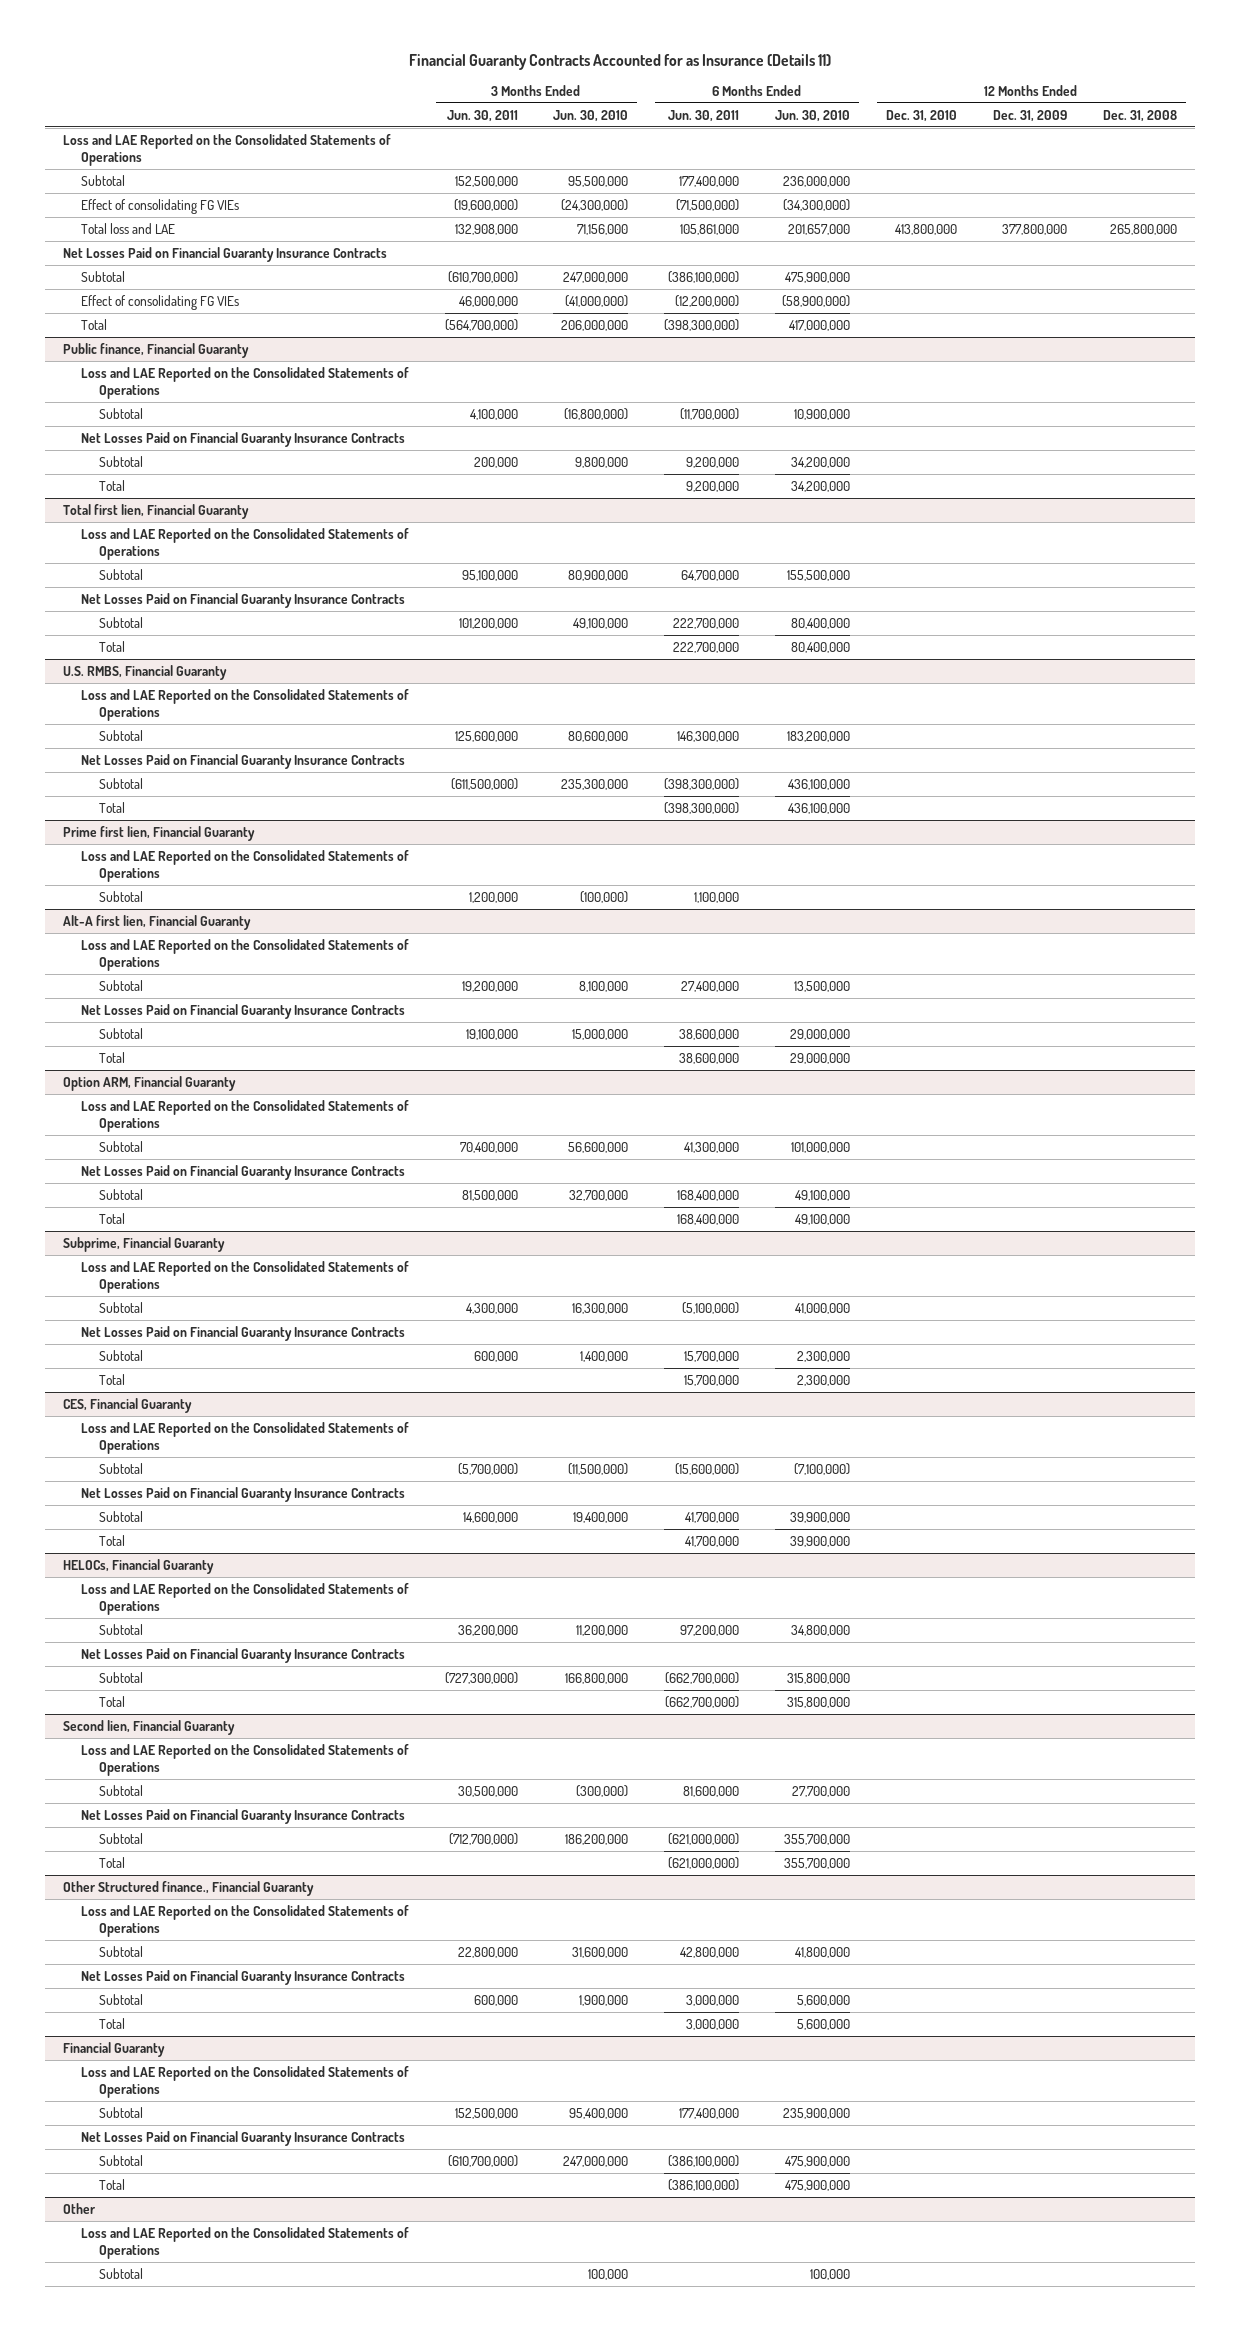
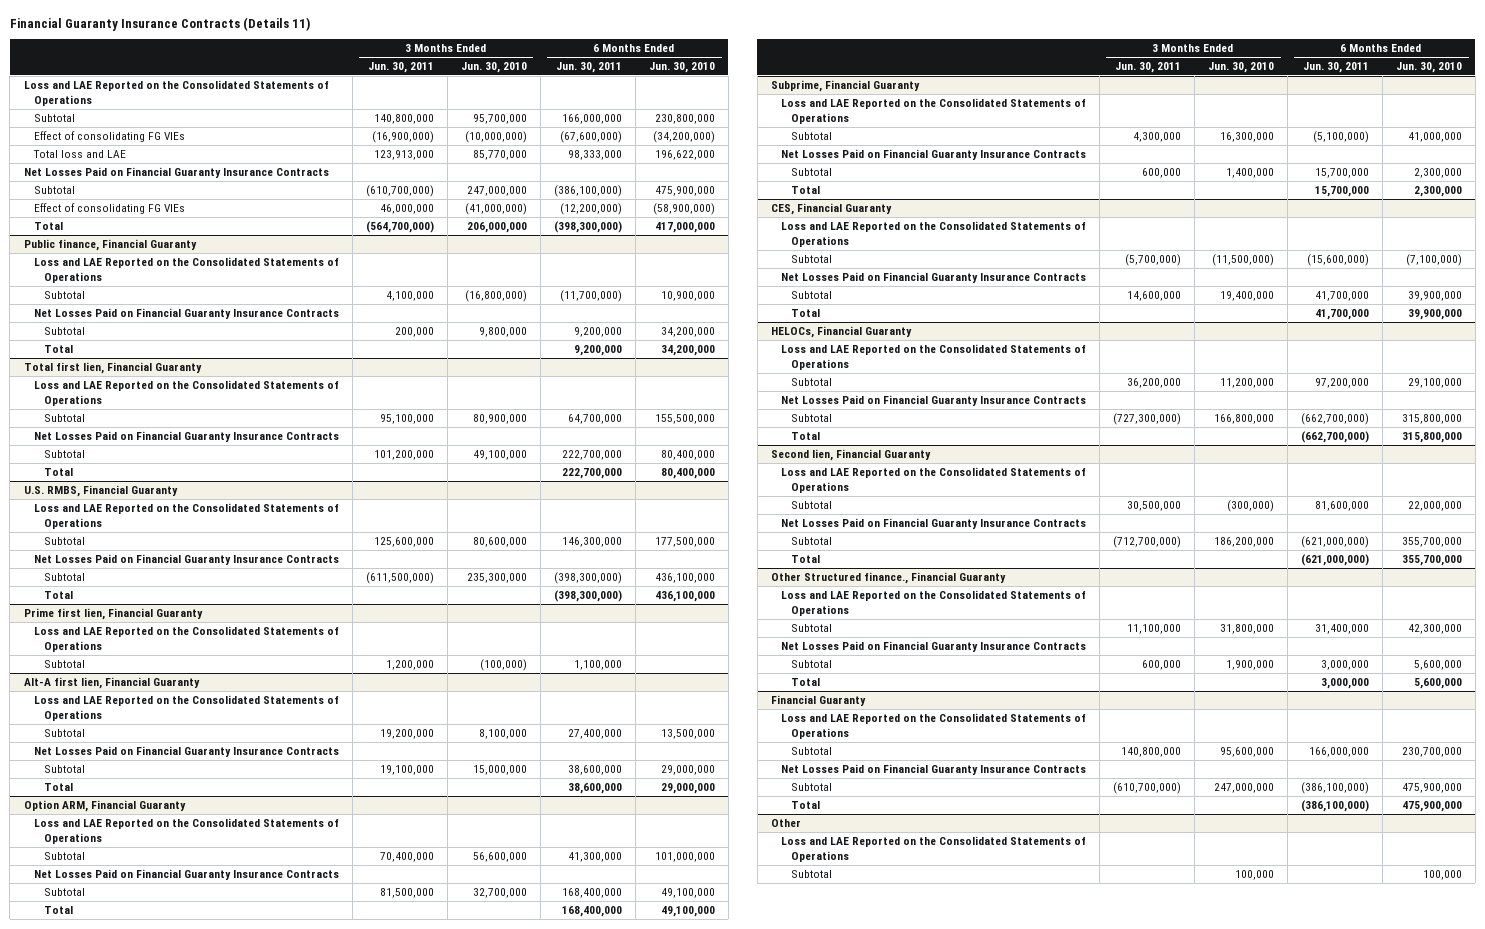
- Financial Guaranty Contracts Accounted for as Insurance (Details 11)
+ Financial Guaranty Insurance Contracts (Details 11)
- | 3 Months Ended Jun. 30, 2011 | 3 Months Ended Jun. 30, 2010 | 6 Months Ended Jun. 30, 2011 | 6 Months Ended Jun. 30, 2010 | 12 Months Ended Dec. 31, 2010 | 12 Months Ended Dec. 31, 2009 | 12 Months Ended Dec. 31, 2008
+ | 3 Months Ended Jun. 30, 2011 | 3 Months Ended Jun. 30, 2010 | 6 Months Ended Jun. 30, 2011 | 6 Months Ended Jun. 30, 2010
- Subtotal | 152,500,000 | 95,500,000 | 177,400,000 | 236,000,000 | | |
- Effect of consolidating FG VIEs | (19,600,000) | (24,300,000) | (71,500,000) | (34,300,000) | | |
- Total loss and LAE | 132,908,000 | 71,156,000 | 105,861,000 | 201,657,000 | 413,800,000 | 377,800,000 | 265,800,000
+ Subtotal | 140,800,000 | 95,700,000 | 166,000,000 | 230,800,000
+ Effect of consolidating FG VIEs | (16,900,000) | (10,000,000) | (67,600,000) | (34,200,000)
+ Total loss and LAE | 123,913,000 | 85,770,000 | 98,333,000 | 196,622,000
@ U.S. RMBS, Financial Guaranty
- Subtotal | 125,600,000 | 80,600,000 | 146,300,000 | 183,200,000 | | |
+ Subtotal | 125,600,000 | 80,600,000 | 146,300,000 | 177,500,000
@ HELOCs, Financial Guaranty
- Subtotal | 36,200,000 | 11,200,000 | 97,200,000 | 34,800,000 | | |
+ Subtotal | 36,200,000 | 11,200,000 | 97,200,000 | 29,100,000
@ Second lien, Financial Guaranty
- Subtotal | 30,500,000 | (300,000) | 81,600,000 | 27,700,000 | | |
+ Subtotal | 30,500,000 | (300,000) | 81,600,000 | 22,000,000
@ Other Structured finance., Financial Guaranty
- Subtotal | 22,800,000 | 31,600,000 | 42,800,000 | 41,800,000 | | |
+ Subtotal | 11,100,000 | 31,800,000 | 31,400,000 | 42,300,000
@ Financial Guaranty
- Subtotal | 152,500,000 | 95,400,000 | 177,400,000 | 235,900,000 | | |
+ Subtotal | 140,800,000 | 95,600,000 | 166,000,000 | 230,700,000

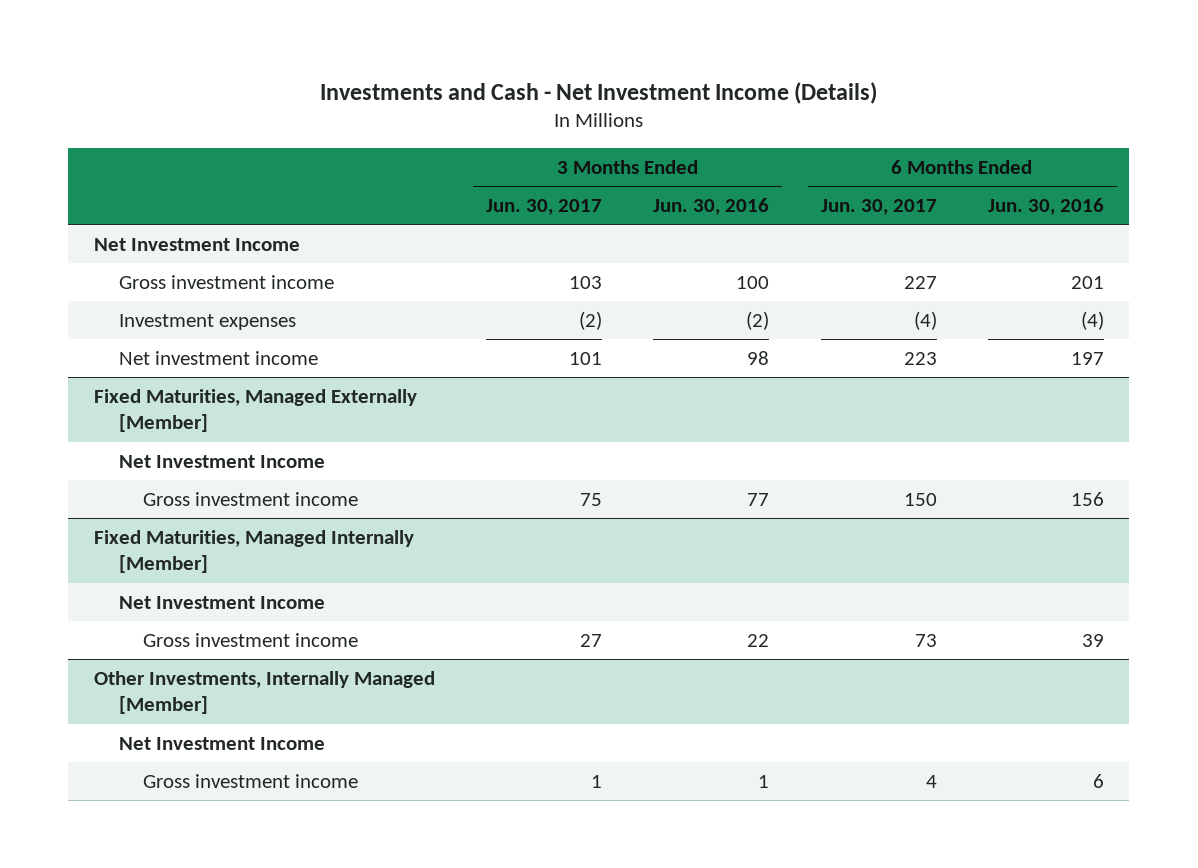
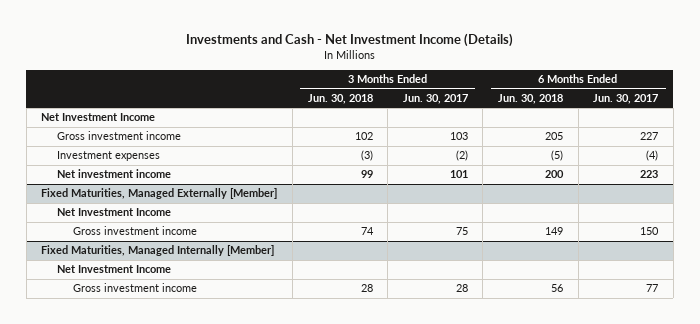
- | 3 Months Ended Jun. 30, 2017 | 3 Months Ended Jun. 30, 2016 | 6 Months Ended Jun. 30, 2017 | 6 Months Ended Jun. 30, 2016
+ | 3 Months Ended Jun. 30, 2018 | 3 Months Ended Jun. 30, 2017 | 6 Months Ended Jun. 30, 2018 | 6 Months Ended Jun. 30, 2017
@ Fixed Maturities, Managed Internally [Member]
- Gross investment income | 27 | 22 | 73 | 39
- Other Investments, Internally Managed [Member]
- Net Investment Income
- Gross investment income | 1 | 1 | 4 | 6
@ Fixed Maturities, Managed Internally [Member]
+ Gross investment income | 28 | 28 | 56 | 77

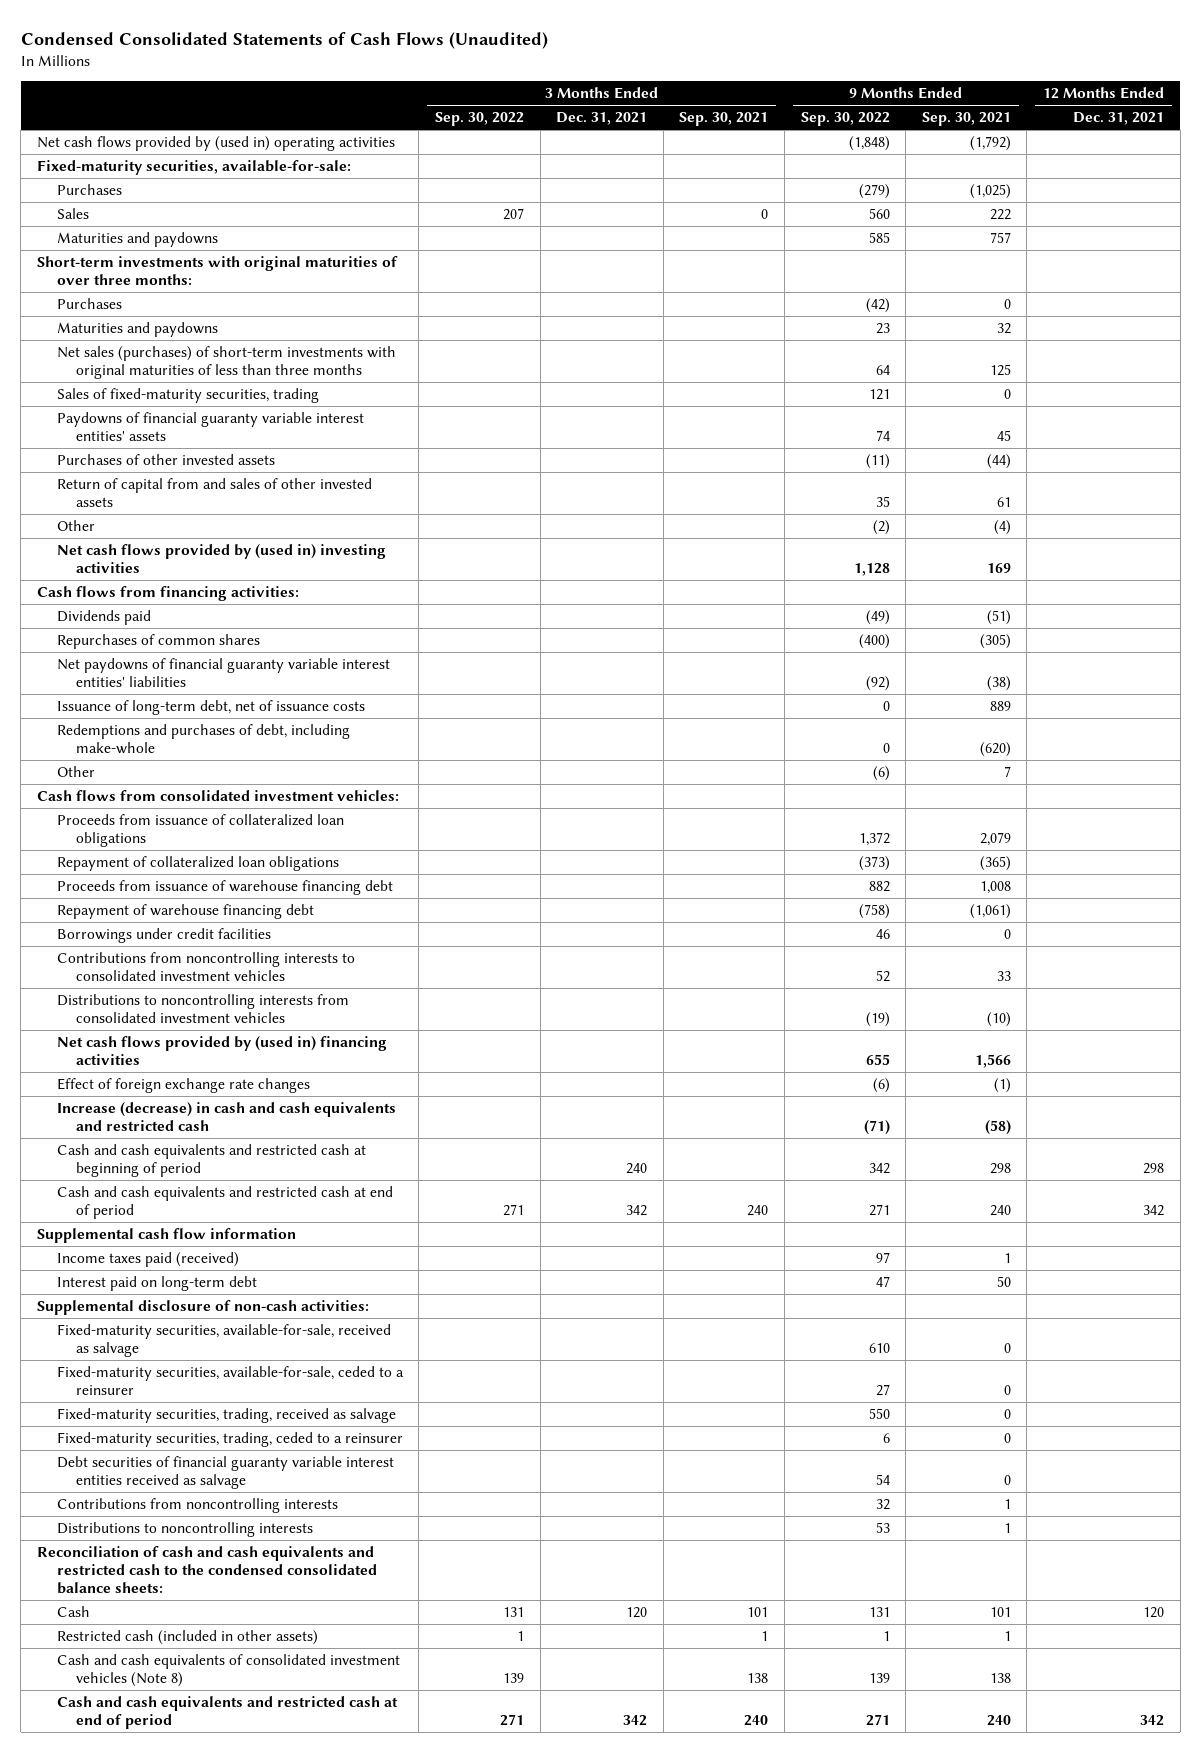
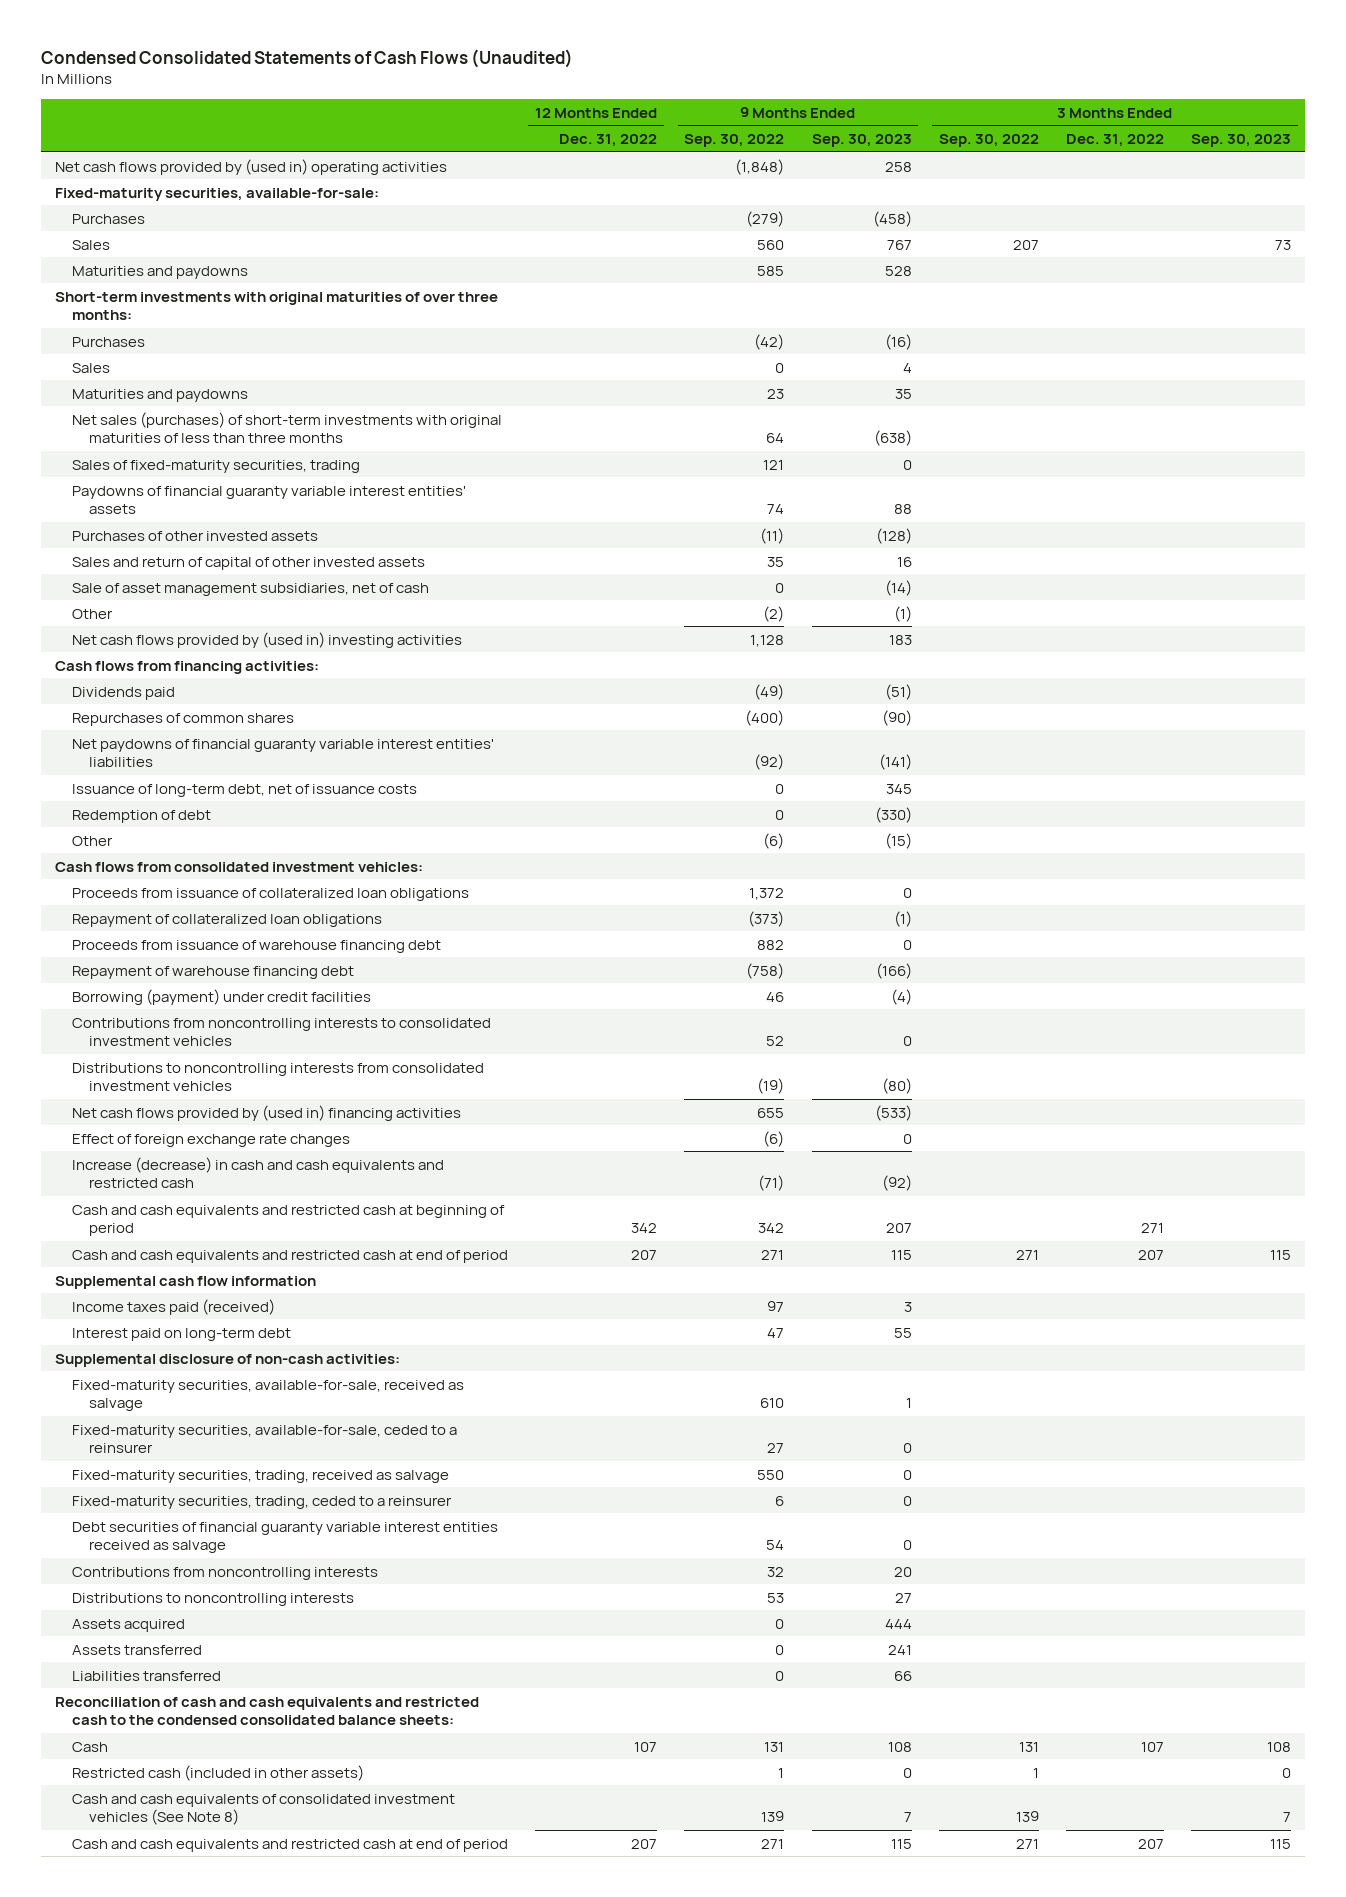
- | 3 Months Ended Sep. 30, 2022 | 3 Months Ended Dec. 31, 2021 | 3 Months Ended Sep. 30, 2021 | 9 Months Ended Sep. 30, 2022 | 9 Months Ended Sep. 30, 2021 | 12 Months Ended Dec. 31, 2021
+ | 12 Months Ended Dec. 31, 2022 | 9 Months Ended Sep. 30, 2022 | 9 Months Ended Sep. 30, 2023 | 3 Months Ended Sep. 30, 2022 | 3 Months Ended Dec. 31, 2022 | 3 Months Ended Sep. 30, 2023
+ Sales | | 0 | 4 | | |
- Return of capital from and sales of other invested assets | | | | 35 | 61 |
+ Sales and return of capital of other invested assets | | 35 | 16 | | |
+ Sale of asset management subsidiaries, net of cash | | 0 | (14) | | |
- Redemptions and purchases of debt, including make-whole | | | | 0 | (620) |
+ Redemption of debt | | 0 | (330) | | |
- Borrowings under credit facilities | | | | 46 | 0 |
+ Borrowing (payment) under credit facilities | | 46 | (4) | | |
+ Assets acquired | | 0 | 444 | | |
+ Assets transferred | | 0 | 241 | | |
+ Liabilities transferred | | 0 | 66 | | |
- Cash and cash equivalents of consolidated investment vehicles (Note 8) | 139 | | 138 | 139 | 138 |
+ Cash and cash equivalents of consolidated investment vehicles (See Note 8) | | 139 | 7 | 139 | | 7

